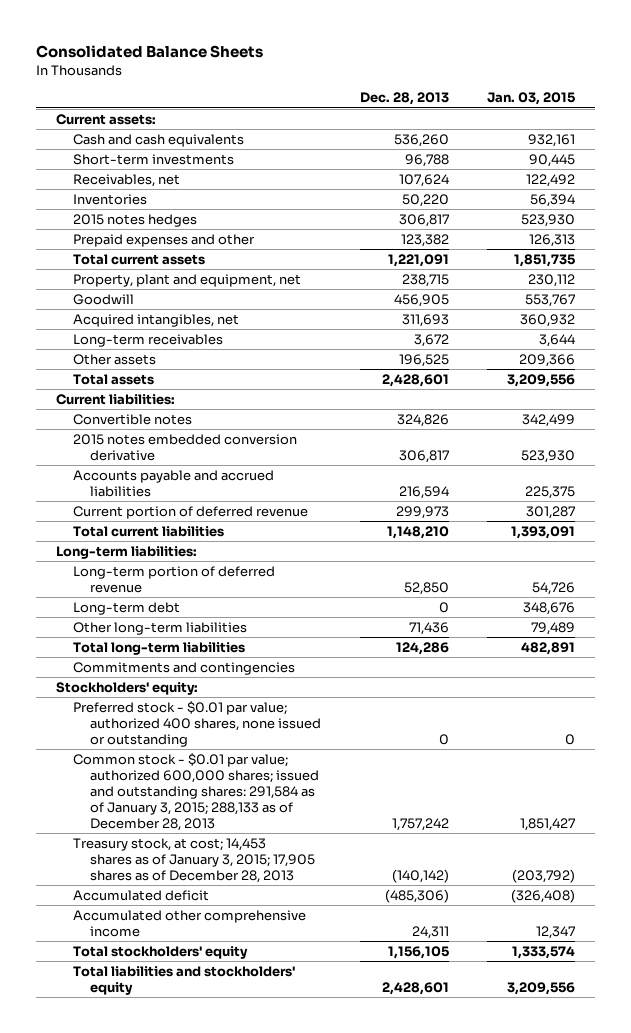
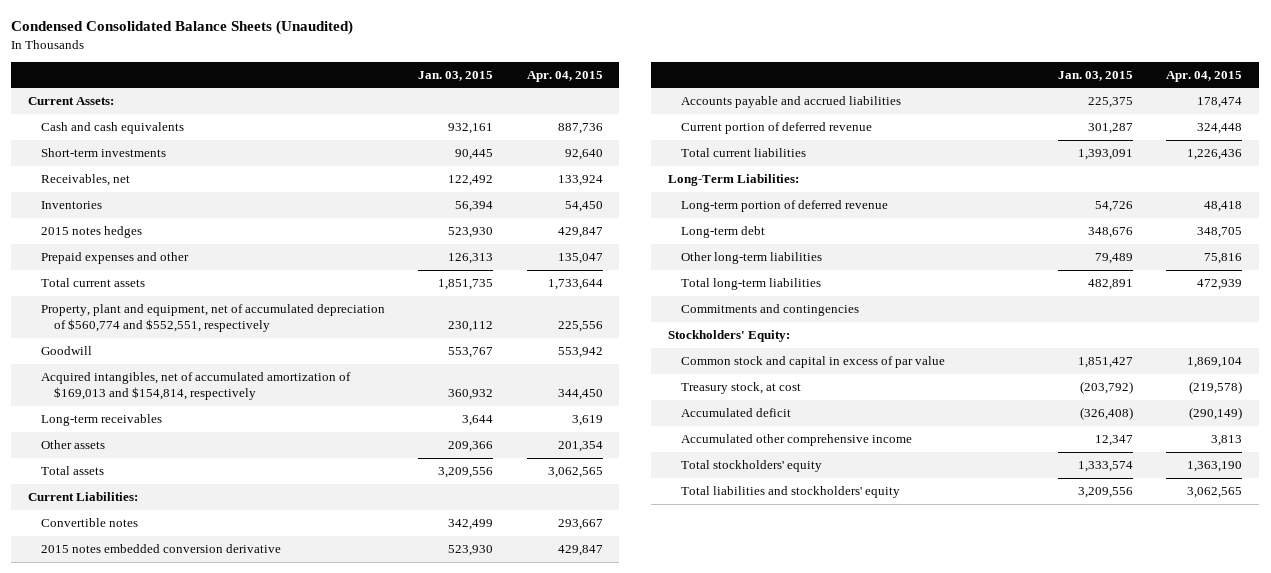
- Consolidated Balance Sheets
+ Condensed Consolidated Balance Sheets (Unaudited)
- | Dec. 28, 2013 | Jan. 03, 2015
+ | Jan. 03, 2015 | Apr. 04, 2015
- Current assets:
+ Current Assets:
- Property, plant and equipment, net | 238,715 | 230,112
+ Property, plant and equipment, net of accumulated depreciation of $560,774 and $552,551, respectively | 230,112 | 225,556
- Acquired intangibles, net | 311,693 | 360,932
+ Acquired intangibles, net of accumulated amortization of $169,013 and $154,814, respectively | 360,932 | 344,450
- Current liabilities:
+ Current Liabilities:
- Long-term liabilities:
+ Long-Term Liabilities:
- Stockholders' equity:
- Preferred stock - $0.01 par value; authorized 400 shares, none issued or outstanding | 0 | 0
- Common stock - $0.01 par value; authorized 600,000 shares; issued and outstanding shares: 291,584 as of January 3, 2015; 288,133 as of December 28, 2013 | 1,757,242 | 1,851,427
- Treasury stock, at cost; 14,453 shares as of January 3, 2015; 17,905 shares as of December 28, 2013 | (140,142) | (203,792)
+ Stockholders' Equity:
+ Common stock and capital in excess of par value | 1,851,427 | 1,869,104
+ Treasury stock, at cost | (203,792) | (219,578)

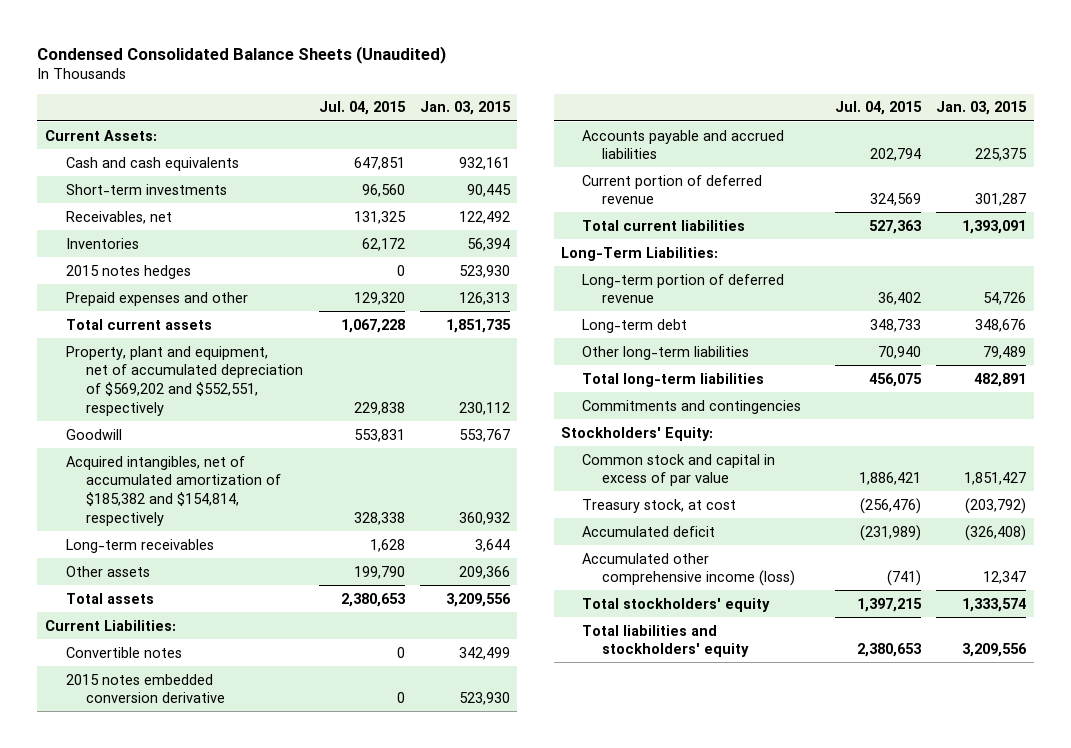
- | Jan. 03, 2015 | Apr. 04, 2015
+ | Jul. 04, 2015 | Jan. 03, 2015
- Property, plant and equipment, net of accumulated depreciation of $560,774 and $552,551, respectively | 230,112 | 225,556
+ Property, plant and equipment, net of accumulated depreciation of $569,202 and $552,551, respectively | 229,838 | 230,112
- Acquired intangibles, net of accumulated amortization of $169,013 and $154,814, respectively | 360,932 | 344,450
+ Acquired intangibles, net of accumulated amortization of $185,382 and $154,814, respectively | 328,338 | 360,932
- Accumulated other comprehensive income | 12,347 | 3,813
+ Accumulated other comprehensive income (loss) | (741) | 12,347

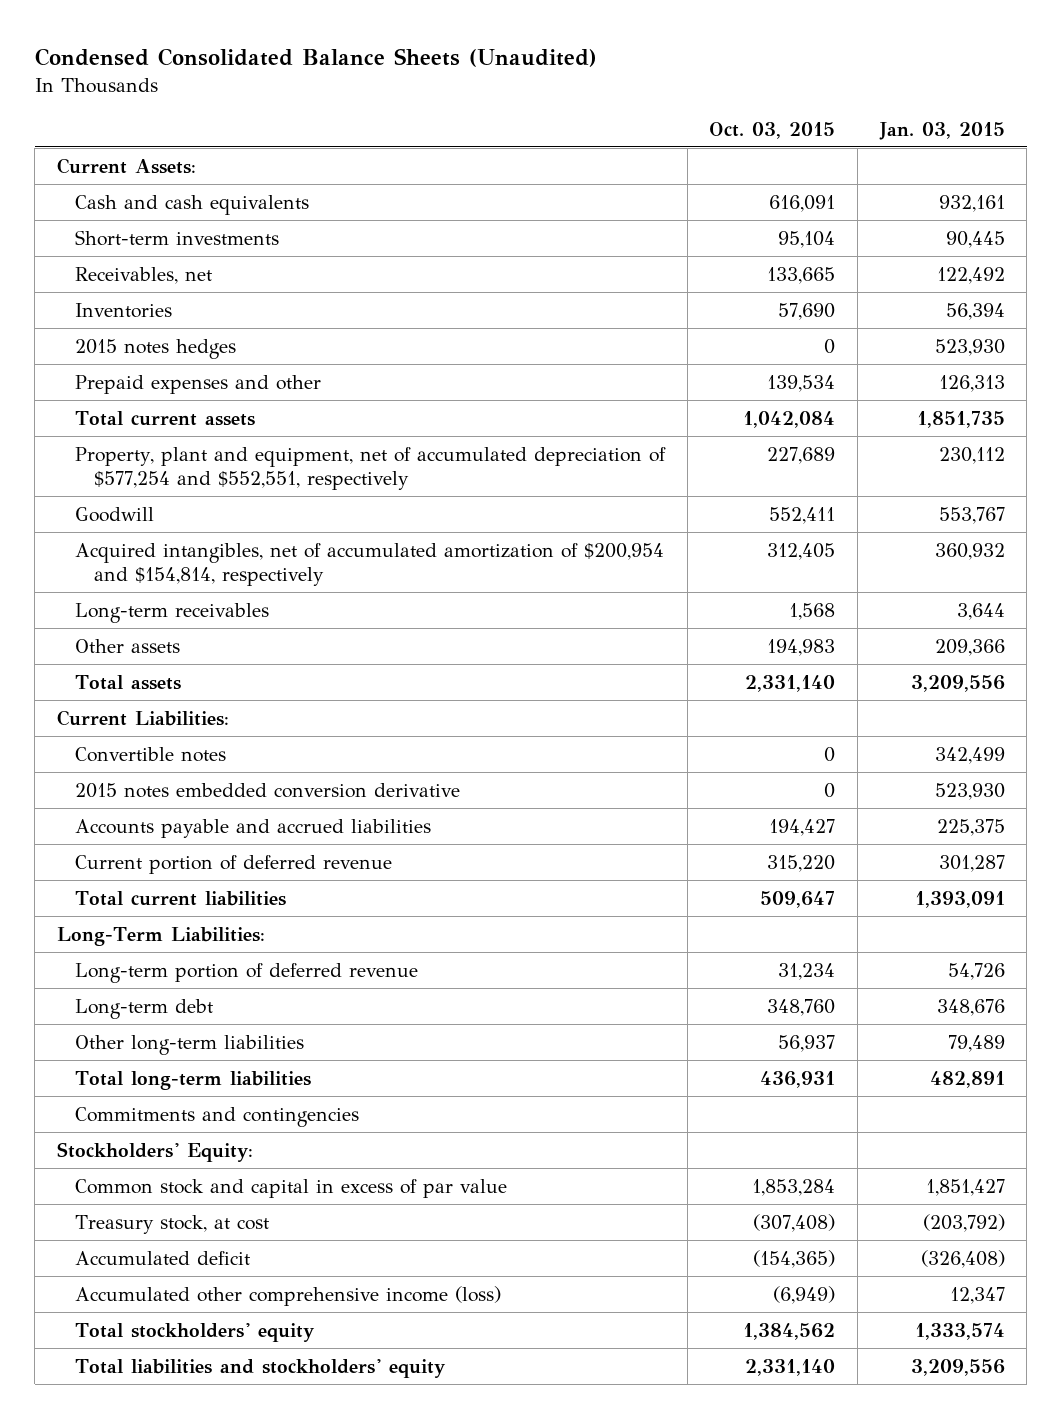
- | Jul. 04, 2015 | Jan. 03, 2015
+ | Oct. 03, 2015 | Jan. 03, 2015
- Property, plant and equipment, net of accumulated depreciation of $569,202 and $552,551, respectively | 229,838 | 230,112
+ Property, plant and equipment, net of accumulated depreciation of $577,254 and $552,551, respectively | 227,689 | 230,112
- Acquired intangibles, net of accumulated amortization of $185,382 and $154,814, respectively | 328,338 | 360,932
+ Acquired intangibles, net of accumulated amortization of $200,954 and $154,814, respectively | 312,405 | 360,932

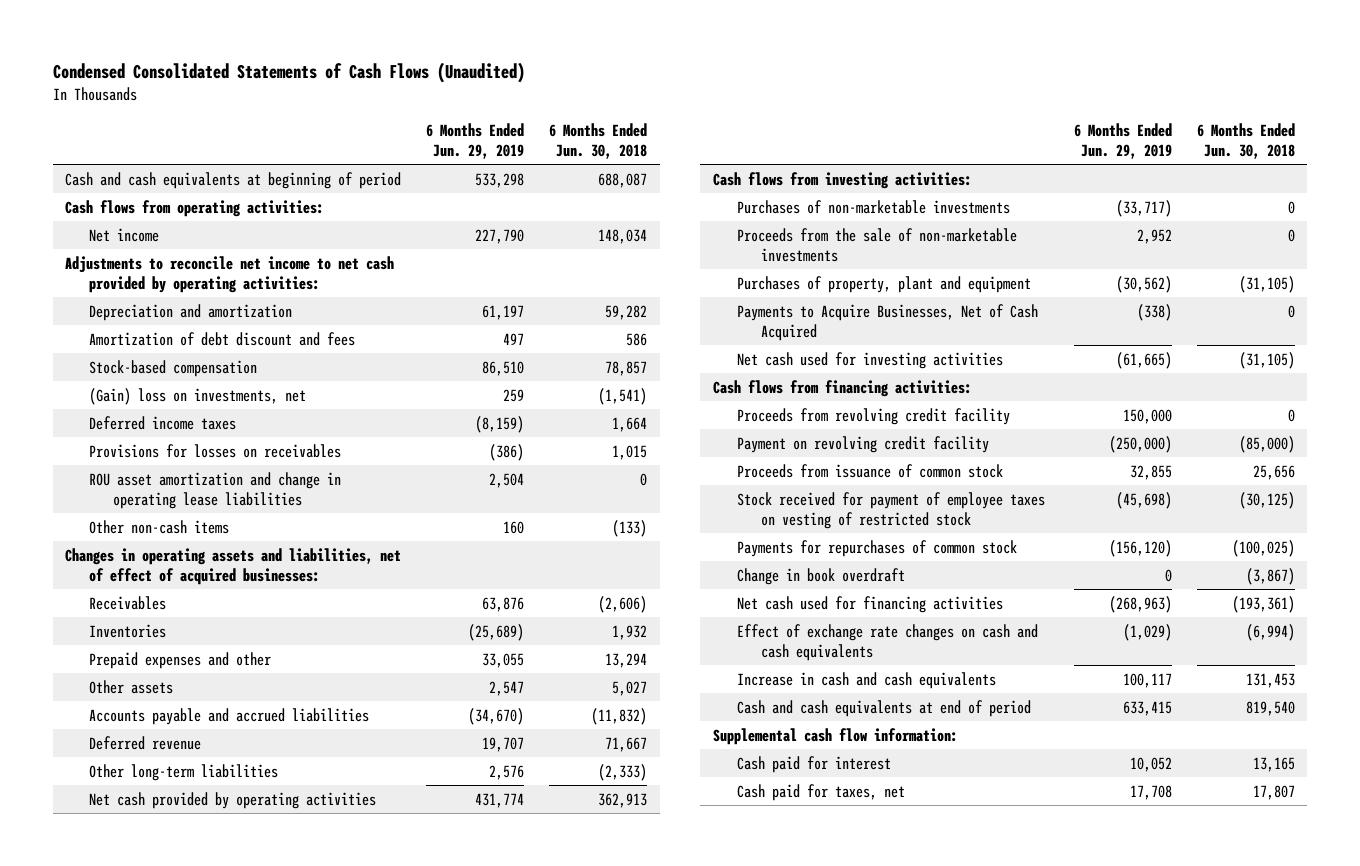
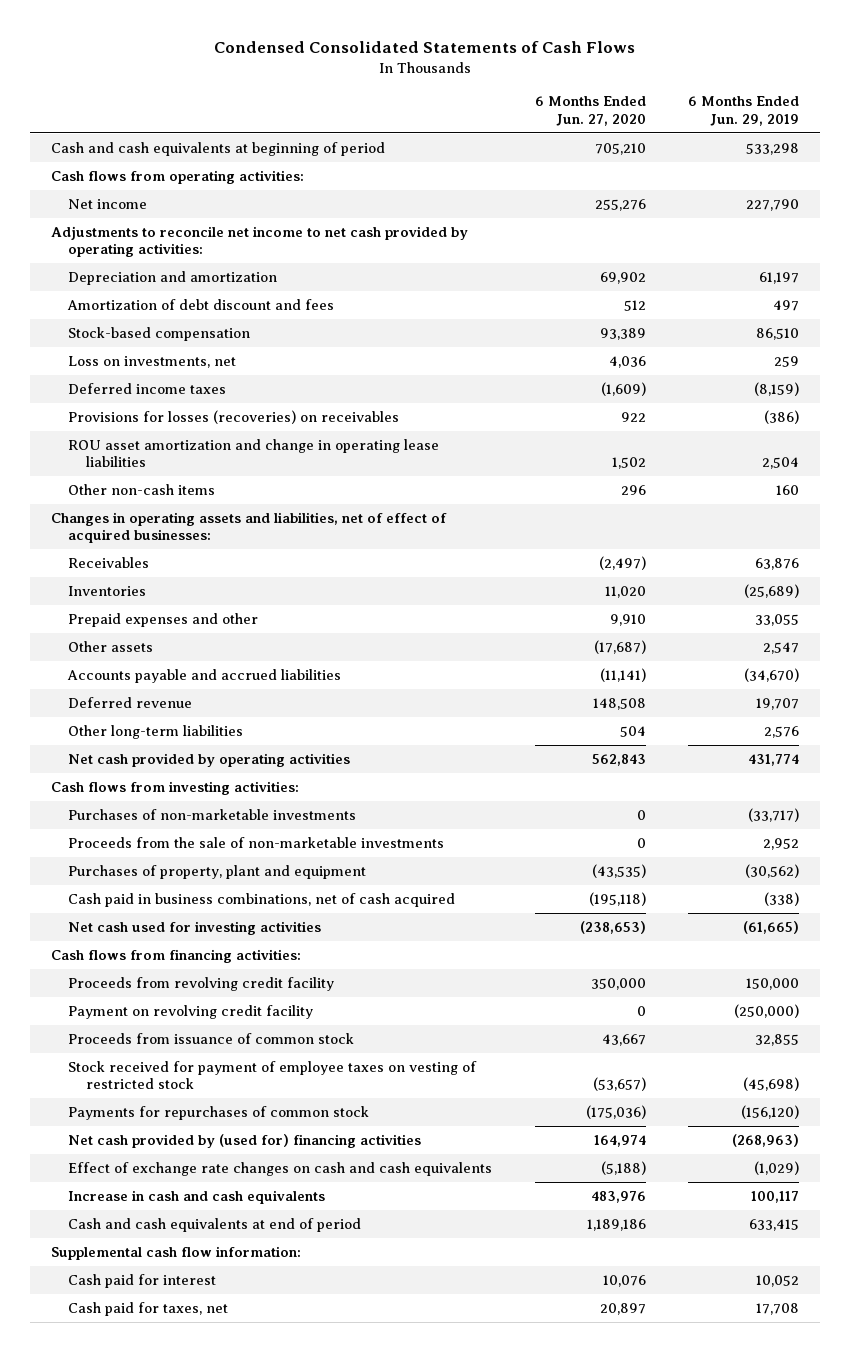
- Condensed Consolidated Statements of Cash Flows (Unaudited)
+ Condensed Consolidated Statements of Cash Flows
- | 6 Months Ended Jun. 29, 2019 | 6 Months Ended Jun. 30, 2018
+ | 6 Months Ended Jun. 27, 2020 | 6 Months Ended Jun. 29, 2019
- (Gain) loss on investments, net | 259 | (1,541)
+ Loss on investments, net | 4,036 | 259
- Provisions for losses on receivables | (386) | 1,015
+ Provisions for losses (recoveries) on receivables | 922 | (386)
- Payments to Acquire Businesses, Net of Cash Acquired | (338) | 0
+ Cash paid in business combinations, net of cash acquired | (195,118) | (338)
- Change in book overdraft | 0 | (3,867)
- Net cash used for financing activities | (268,963) | (193,361)
+ Net cash provided by (used for) financing activities | 164,974 | (268,963)

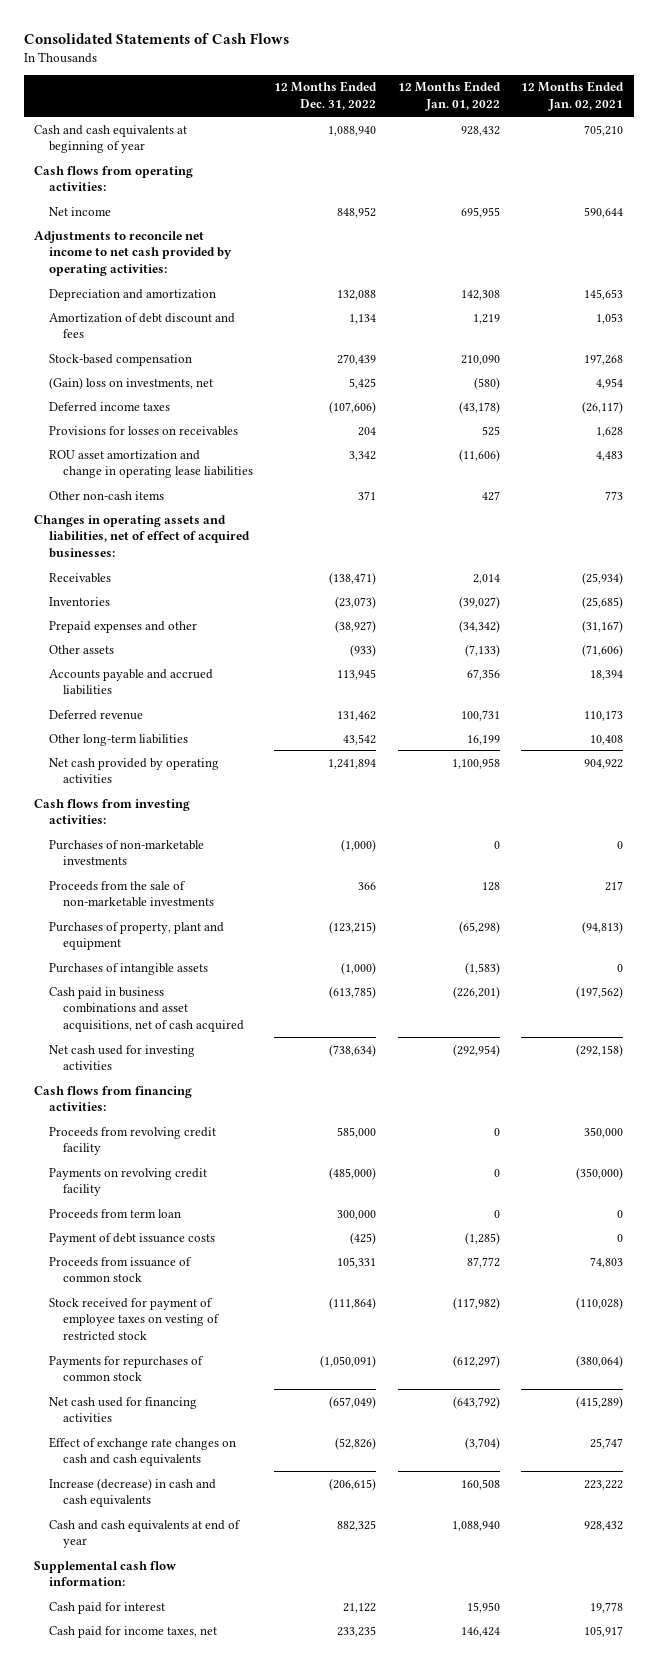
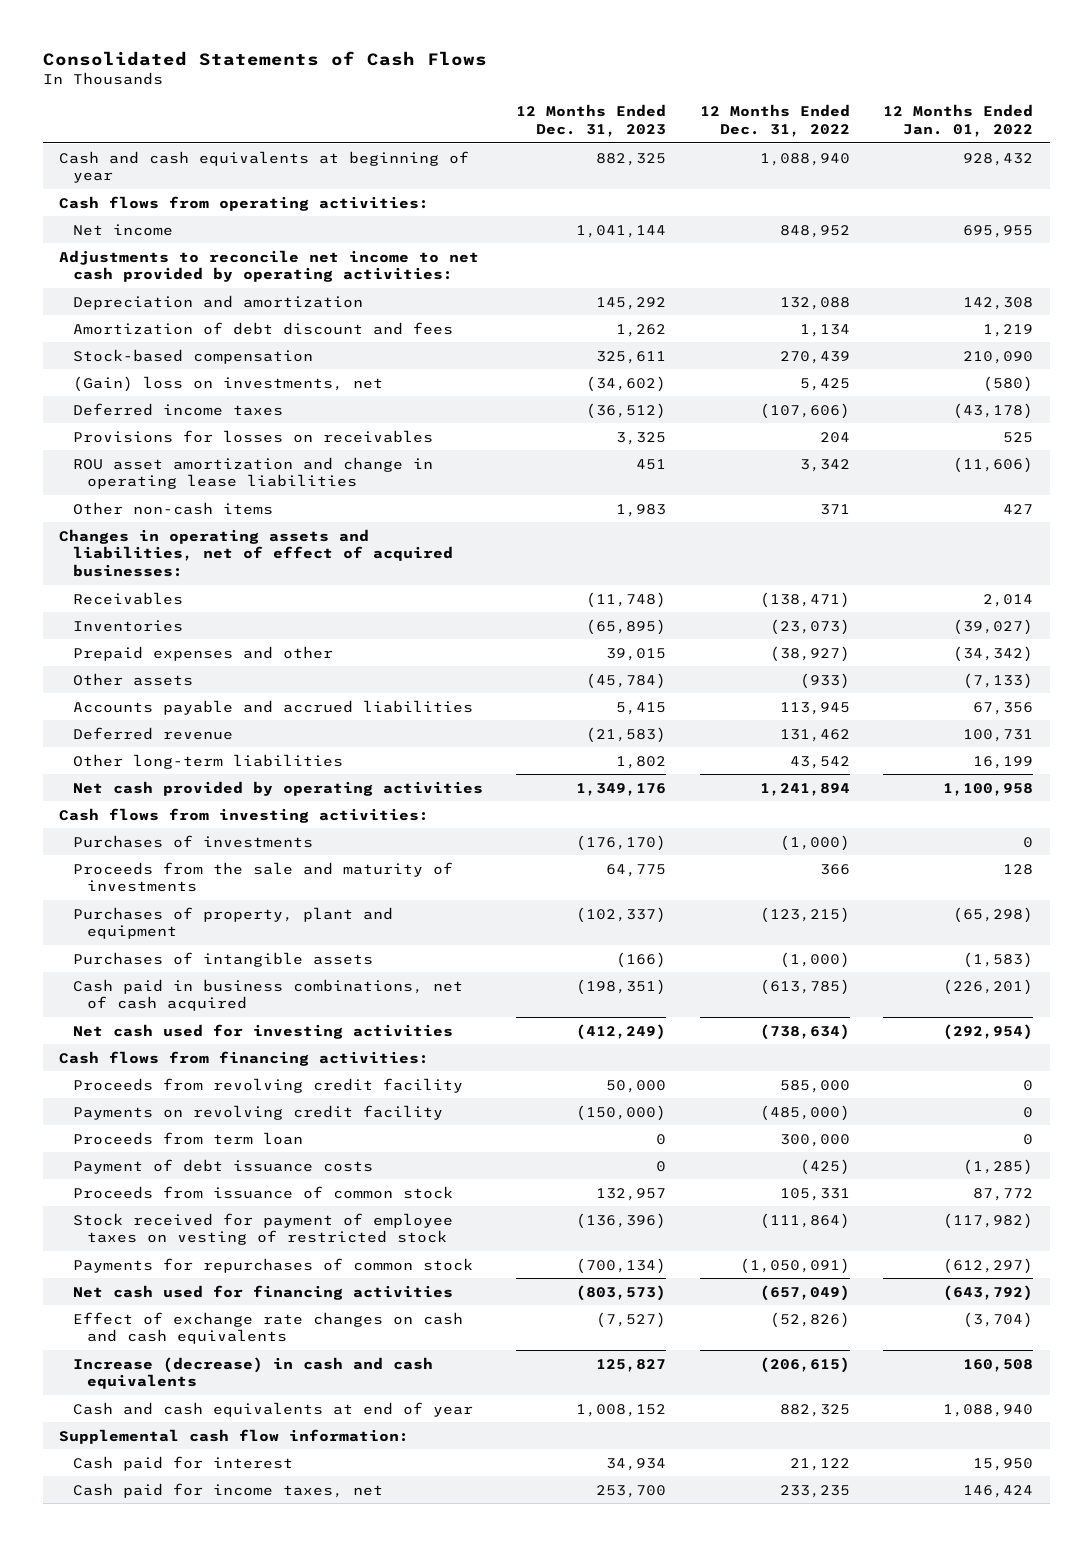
- | 12 Months Ended Dec. 31, 2022 | 12 Months Ended Jan. 01, 2022 | 12 Months Ended Jan. 02, 2021
+ | 12 Months Ended Dec. 31, 2023 | 12 Months Ended Dec. 31, 2022 | 12 Months Ended Jan. 01, 2022
- Purchases of non-marketable investments | (1,000) | 0 | 0
- Proceeds from the sale of non-marketable investments | 366 | 128 | 217
+ Purchases of investments | (176,170) | (1,000) | 0
+ Proceeds from the sale and maturity of investments | 64,775 | 366 | 128
- Cash paid in business combinations and asset acquisitions, net of cash acquired | (613,785) | (226,201) | (197,562)
+ Cash paid in business combinations, net of cash acquired | (198,351) | (613,785) | (226,201)

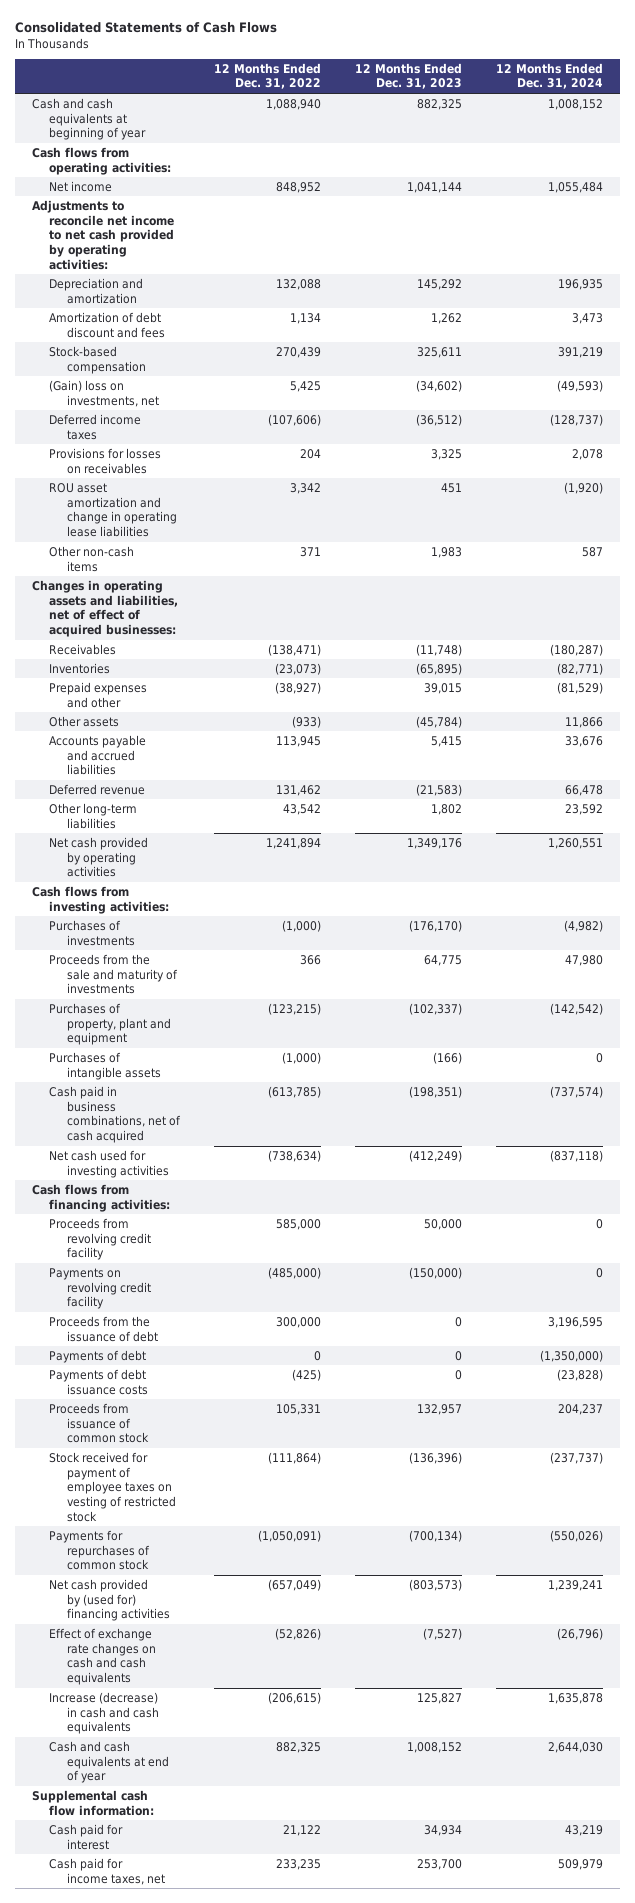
- | 12 Months Ended Dec. 31, 2023 | 12 Months Ended Dec. 31, 2022 | 12 Months Ended Jan. 01, 2022
+ | 12 Months Ended Dec. 31, 2022 | 12 Months Ended Dec. 31, 2023 | 12 Months Ended Dec. 31, 2024
- Proceeds from term loan | 0 | 300,000 | 0
- Payment of debt issuance costs | 0 | (425) | (1,285)
+ Proceeds from the issuance of debt | 300,000 | 0 | 3,196,595
+ Payments of debt | 0 | 0 | (1,350,000)
+ Payments of debt issuance costs | (425) | 0 | (23,828)
- Net cash used for financing activities | (803,573) | (657,049) | (643,792)
+ Net cash provided by (used for) financing activities | (657,049) | (803,573) | 1,239,241

